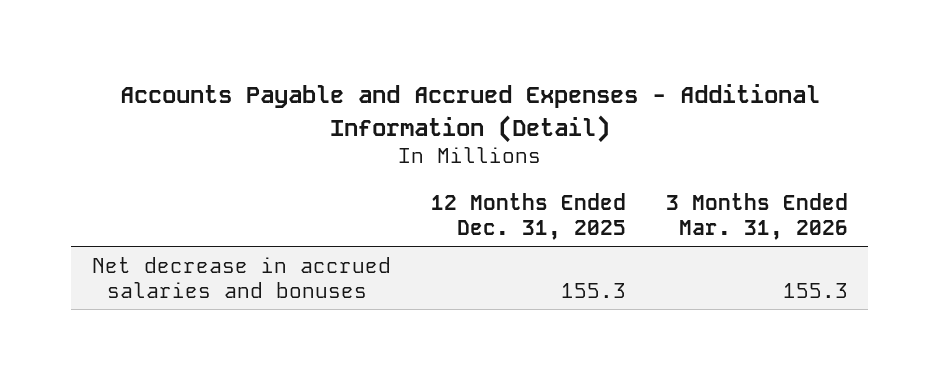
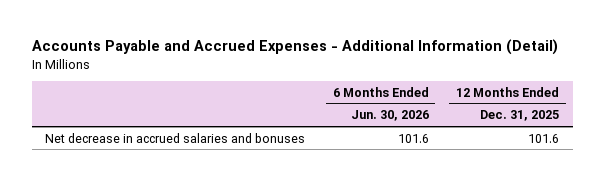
- | 12 Months Ended Dec. 31, 2025 | 3 Months Ended Mar. 31, 2026
+ | 6 Months Ended Jun. 30, 2026 | 12 Months Ended Dec. 31, 2025
- Net decrease in accrued salaries and bonuses | 155.3 | 155.3
+ Net decrease in accrued salaries and bonuses | 101.6 | 101.6

